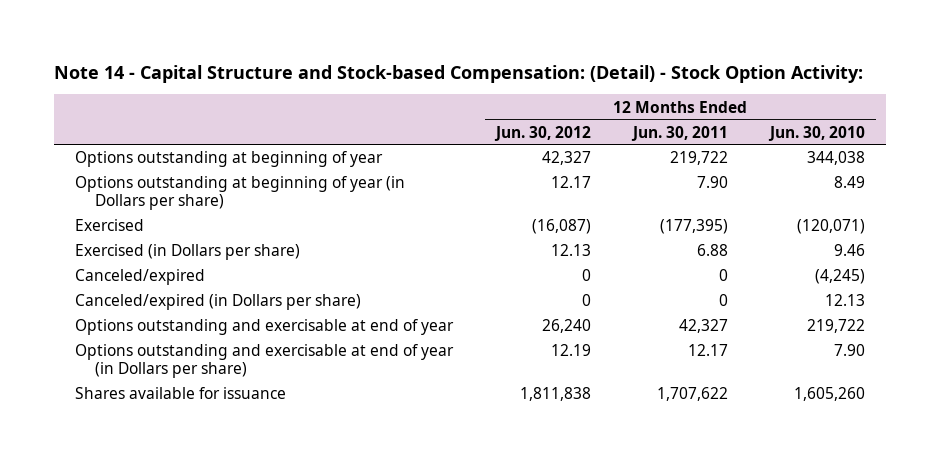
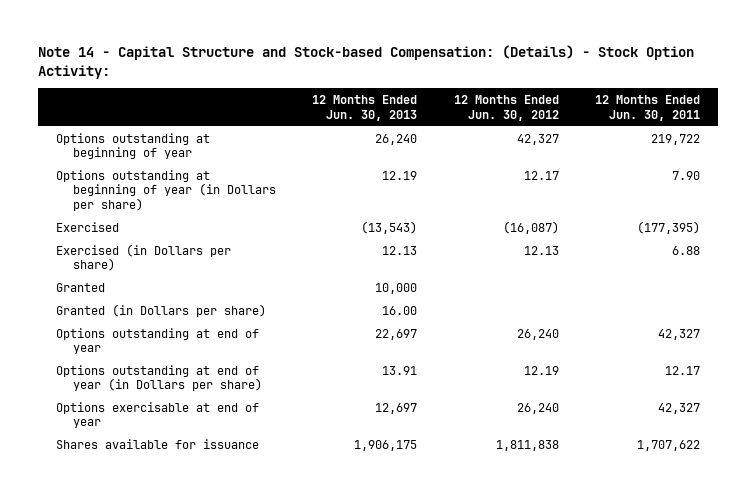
- Note 14 - Capital Structure and Stock-based Compensation: (Detail) - Stock Option Activity:
+ Note 14 - Capital Structure and Stock-based Compensation: (Details) - Stock Option Activity:
- | 12 Months Ended Jun. 30, 2012 | 12 Months Ended Jun. 30, 2011 | 12 Months Ended Jun. 30, 2010
+ | 12 Months Ended Jun. 30, 2013 | 12 Months Ended Jun. 30, 2012 | 12 Months Ended Jun. 30, 2011
- Canceled/expired | 0 | 0 | (4,245)
- Canceled/expired (in Dollars per share) | 0 | 0 | 12.13
- Options outstanding and exercisable at end of year | 26,240 | 42,327 | 219,722
- Options outstanding and exercisable at end of year (in Dollars per share) | 12.19 | 12.17 | 7.90
+ Granted | 10,000 | |
+ Granted (in Dollars per share) | 16.00 | |
+ Options outstanding at end of year | 22,697 | 26,240 | 42,327
+ Options outstanding at end of year (in Dollars per share) | 13.91 | 12.19 | 12.17
+ Options exercisable at end of year | 12,697 | 26,240 | 42,327

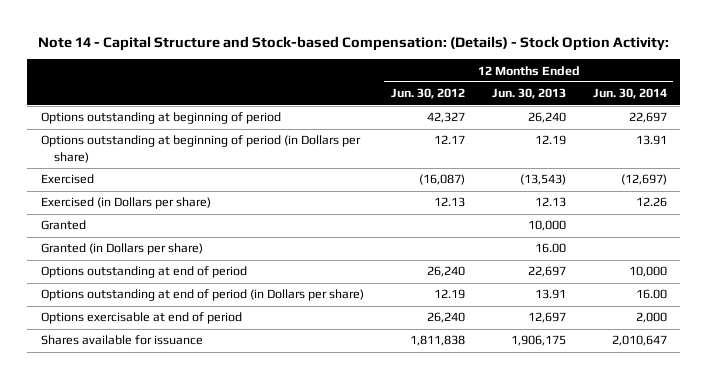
- | 12 Months Ended Jun. 30, 2013 | 12 Months Ended Jun. 30, 2012 | 12 Months Ended Jun. 30, 2011
+ | 12 Months Ended Jun. 30, 2012 | 12 Months Ended Jun. 30, 2013 | 12 Months Ended Jun. 30, 2014
- Options outstanding at beginning of year | 26,240 | 42,327 | 219,722
- Options outstanding at beginning of year (in Dollars per share) | 12.19 | 12.17 | 7.90
+ Options outstanding at beginning of period | 42,327 | 26,240 | 22,697
+ Options outstanding at beginning of period (in Dollars per share) | 12.17 | 12.19 | 13.91
- Options outstanding at end of year | 22,697 | 26,240 | 42,327
- Options outstanding at end of year (in Dollars per share) | 13.91 | 12.19 | 12.17
- Options exercisable at end of year | 12,697 | 26,240 | 42,327
+ Options outstanding at end of period | 26,240 | 22,697 | 10,000
+ Options outstanding at end of period (in Dollars per share) | 12.19 | 13.91 | 16.00
+ Options exercisable at end of period | 26,240 | 12,697 | 2,000

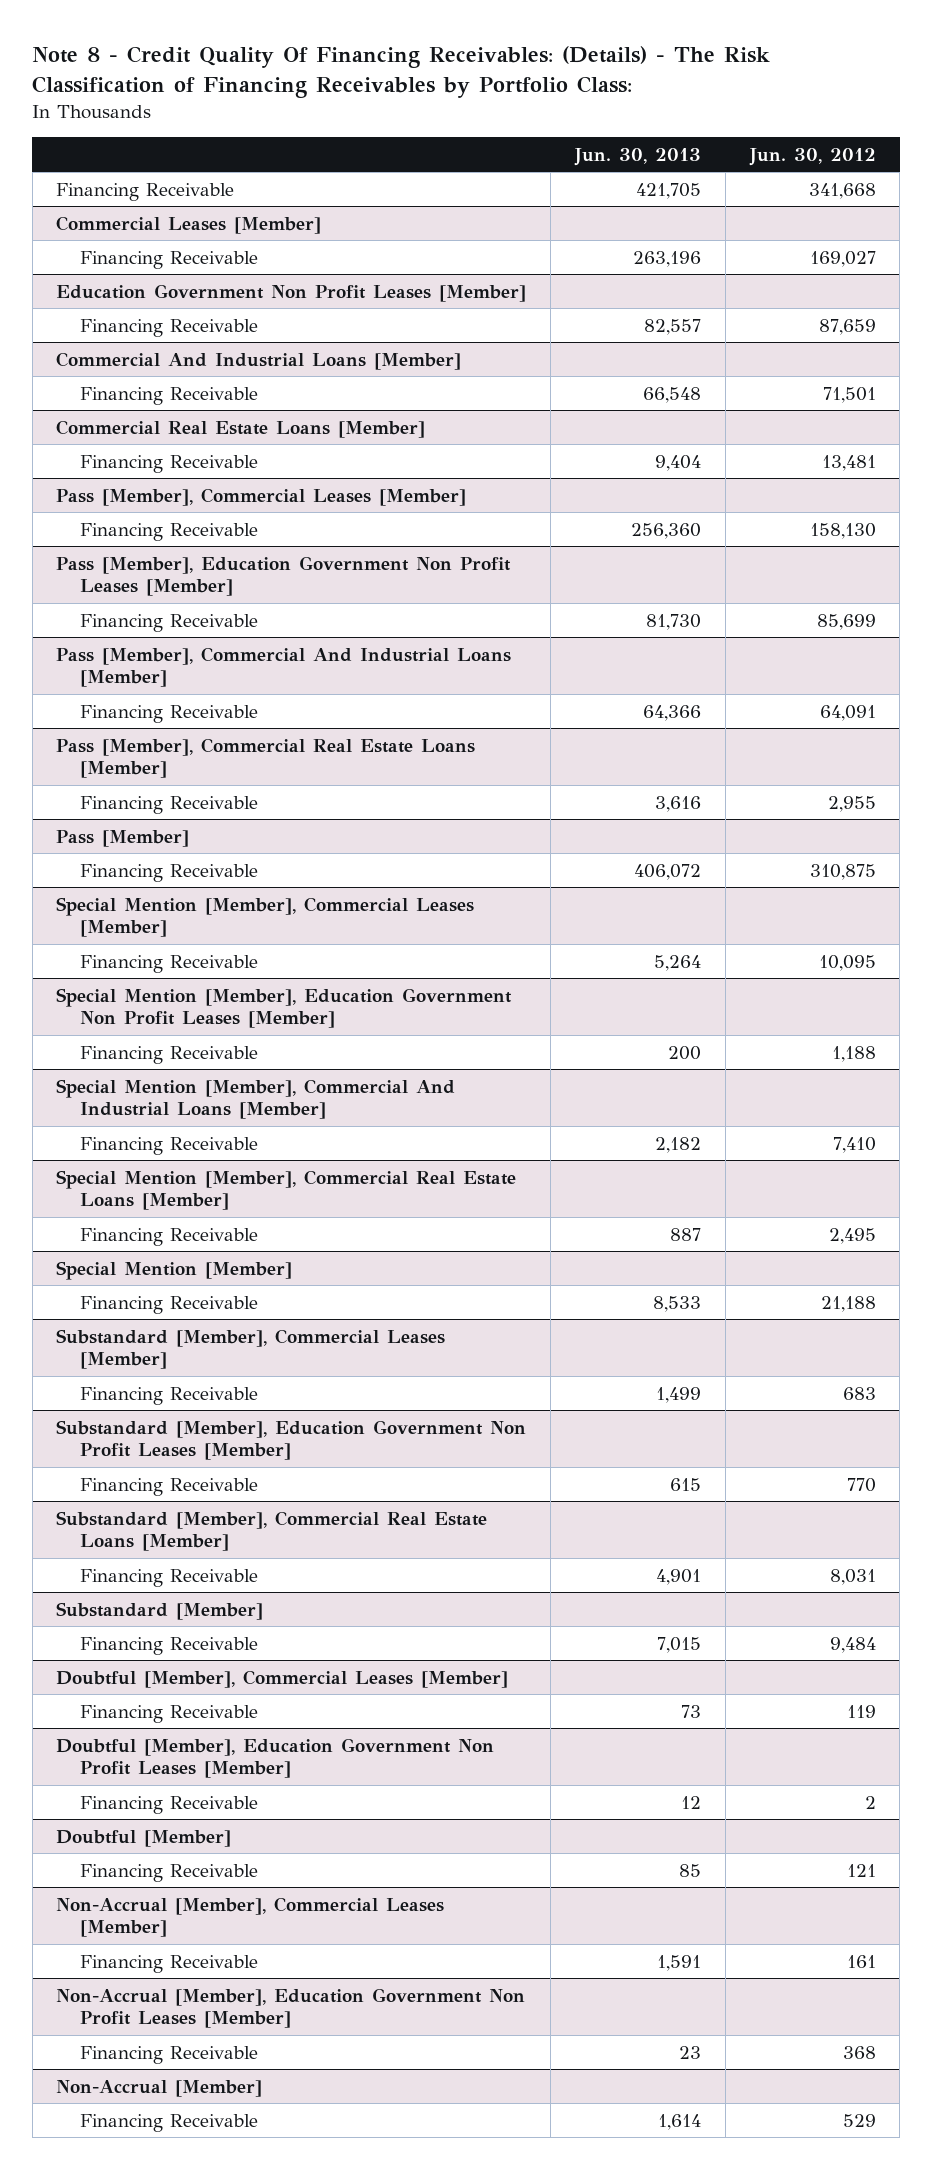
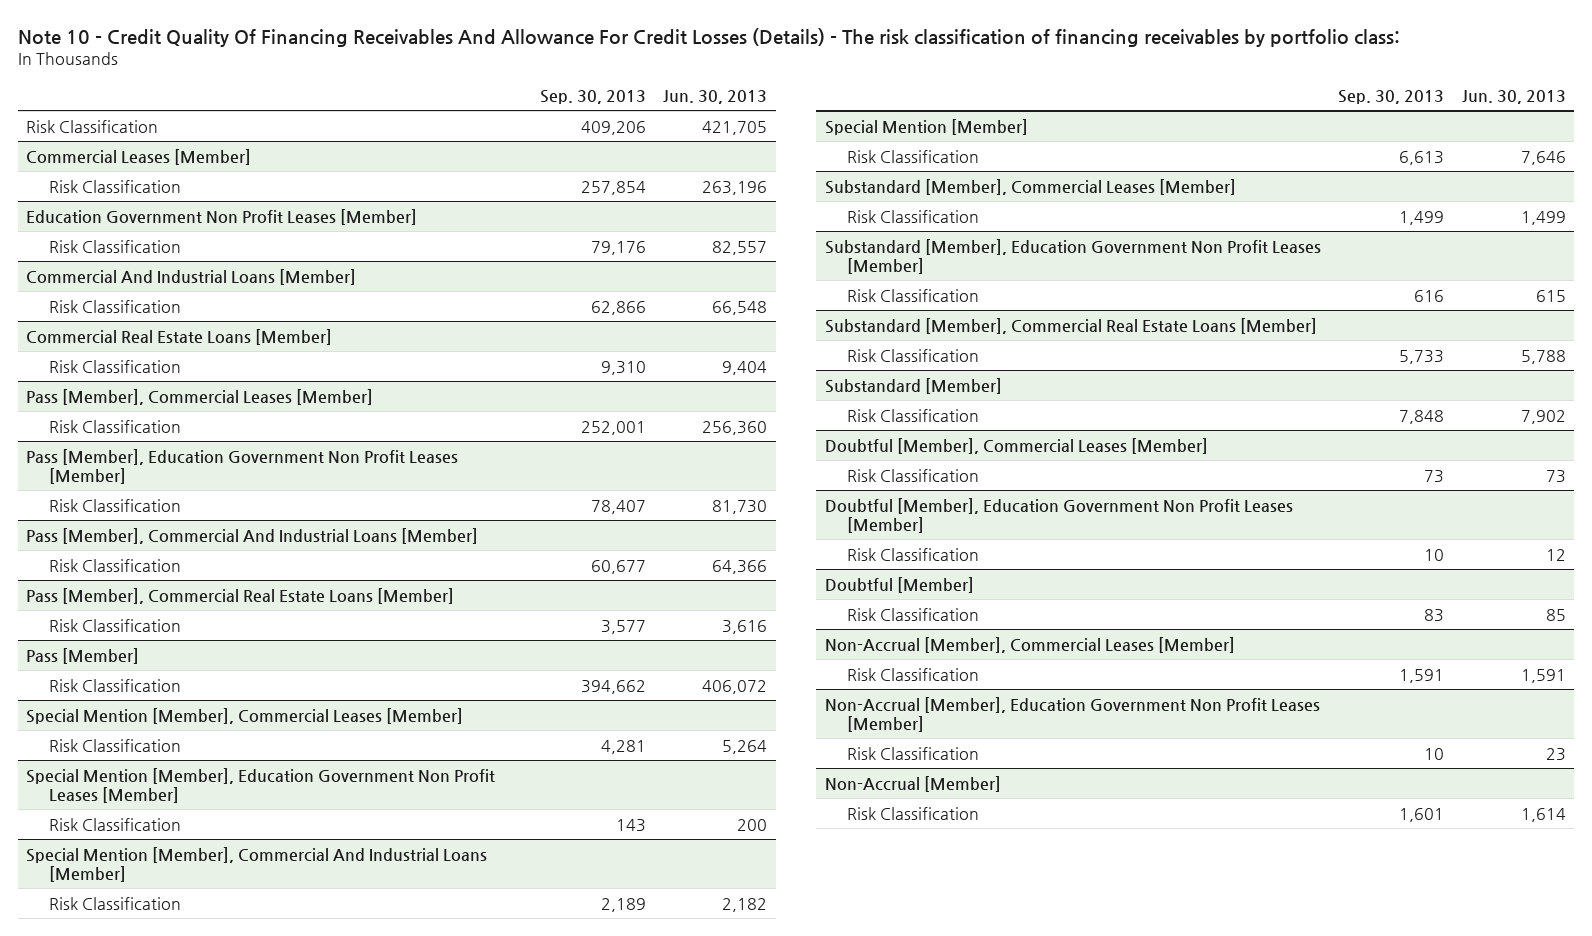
- Note 8 - Credit Quality Of Financing Receivables: (Details) - The Risk Classification of Financing Receivables by Portfolio Class:
+ Note 10 - Credit Quality Of Financing Receivables And Allowance For Credit Losses (Details) - The risk classification of financing receivables by portfolio class:
- | Jun. 30, 2013 | Jun. 30, 2012
+ | Sep. 30, 2013 | Jun. 30, 2013
- Financing Receivable | 421,705 | 341,668
+ Risk Classification | 409,206 | 421,705
@ Commercial Leases [Member]
- Financing Receivable | 263,196 | 169,027
+ Risk Classification | 257,854 | 263,196
@ Education Government Non Profit Leases [Member]
- Financing Receivable | 82,557 | 87,659
+ Risk Classification | 79,176 | 82,557
@ Commercial And Industrial Loans [Member]
- Financing Receivable | 66,548 | 71,501
+ Risk Classification | 62,866 | 66,548
@ Commercial Real Estate Loans [Member]
- Financing Receivable | 9,404 | 13,481
+ Risk Classification | 9,310 | 9,404
@ Pass [Member], Commercial Leases [Member]
- Financing Receivable | 256,360 | 158,130
+ Risk Classification | 252,001 | 256,360
@ Pass [Member], Education Government Non Profit Leases [Member]
- Financing Receivable | 81,730 | 85,699
+ Risk Classification | 78,407 | 81,730
@ Pass [Member], Commercial And Industrial Loans [Member]
- Financing Receivable | 64,366 | 64,091
+ Risk Classification | 60,677 | 64,366
@ Pass [Member], Commercial Real Estate Loans [Member]
- Financing Receivable | 3,616 | 2,955
+ Risk Classification | 3,577 | 3,616
@ Pass [Member]
- Financing Receivable | 406,072 | 310,875
+ Risk Classification | 394,662 | 406,072
@ Special Mention [Member], Commercial Leases [Member]
- Financing Receivable | 5,264 | 10,095
+ Risk Classification | 4,281 | 5,264
@ Special Mention [Member], Education Government Non Profit Leases [Member]
- Financing Receivable | 200 | 1,188
+ Risk Classification | 143 | 200
@ Special Mention [Member], Commercial And Industrial Loans [Member]
- Financing Receivable | 2,182 | 7,410
- Special Mention [Member], Commercial Real Estate Loans [Member]
- Financing Receivable | 887 | 2,495
@ Special Mention [Member], Commercial And Industrial Loans [Member]
+ Risk Classification | 2,189 | 2,182
@ Special Mention [Member]
- Financing Receivable | 8,533 | 21,188
+ Risk Classification | 6,613 | 7,646
@ Substandard [Member], Commercial Leases [Member]
- Financing Receivable | 1,499 | 683
+ Risk Classification | 1,499 | 1,499
@ Substandard [Member], Education Government Non Profit Leases [Member]
- Financing Receivable | 615 | 770
+ Risk Classification | 616 | 615
@ Substandard [Member], Commercial Real Estate Loans [Member]
- Financing Receivable | 4,901 | 8,031
+ Risk Classification | 5,733 | 5,788
@ Substandard [Member]
- Financing Receivable | 7,015 | 9,484
+ Risk Classification | 7,848 | 7,902
@ Doubtful [Member], Commercial Leases [Member]
- Financing Receivable | 73 | 119
+ Risk Classification | 73 | 73
@ Doubtful [Member], Education Government Non Profit Leases [Member]
- Financing Receivable | 12 | 2
+ Risk Classification | 10 | 12
@ Doubtful [Member]
- Financing Receivable | 85 | 121
+ Risk Classification | 83 | 85
@ Non-Accrual [Member], Commercial Leases [Member]
- Financing Receivable | 1,591 | 161
+ Risk Classification | 1,591 | 1,591
@ Non-Accrual [Member], Education Government Non Profit Leases [Member]
- Financing Receivable | 23 | 368
+ Risk Classification | 10 | 23
@ Non-Accrual [Member]
- Financing Receivable | 1,614 | 529
+ Risk Classification | 1,601 | 1,614

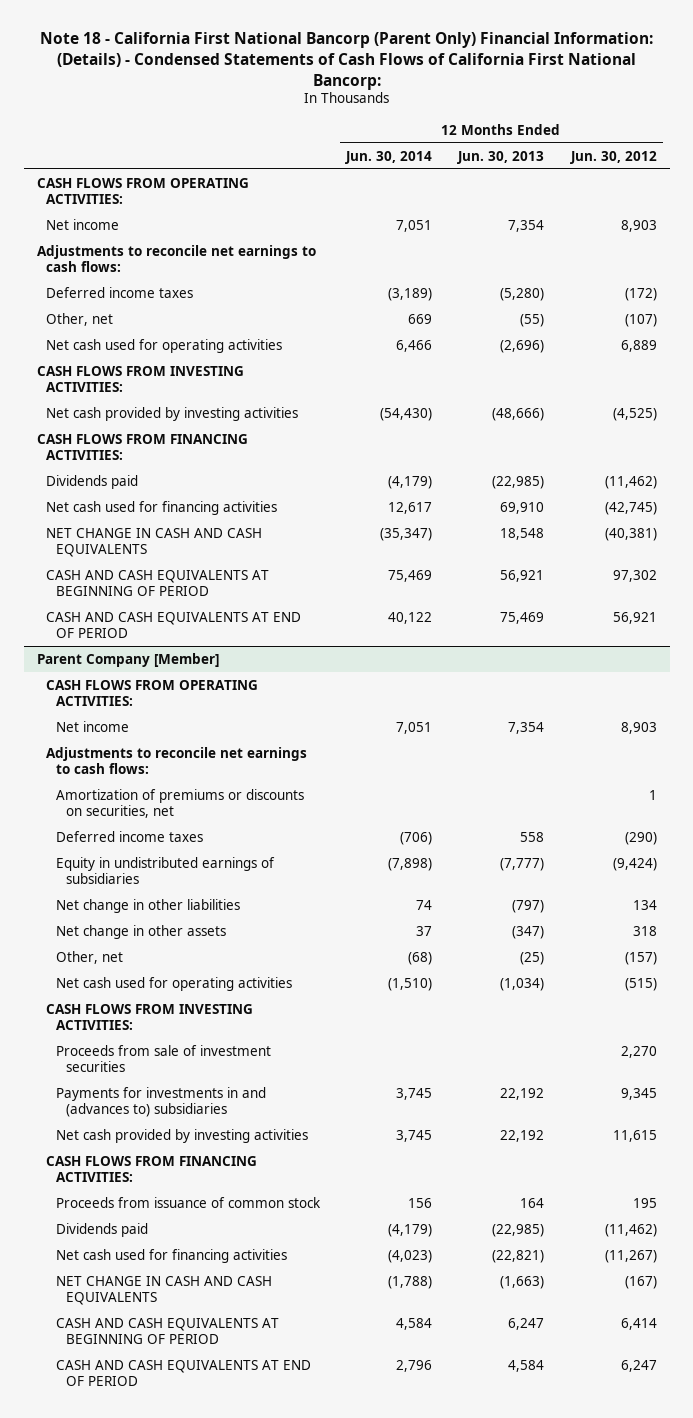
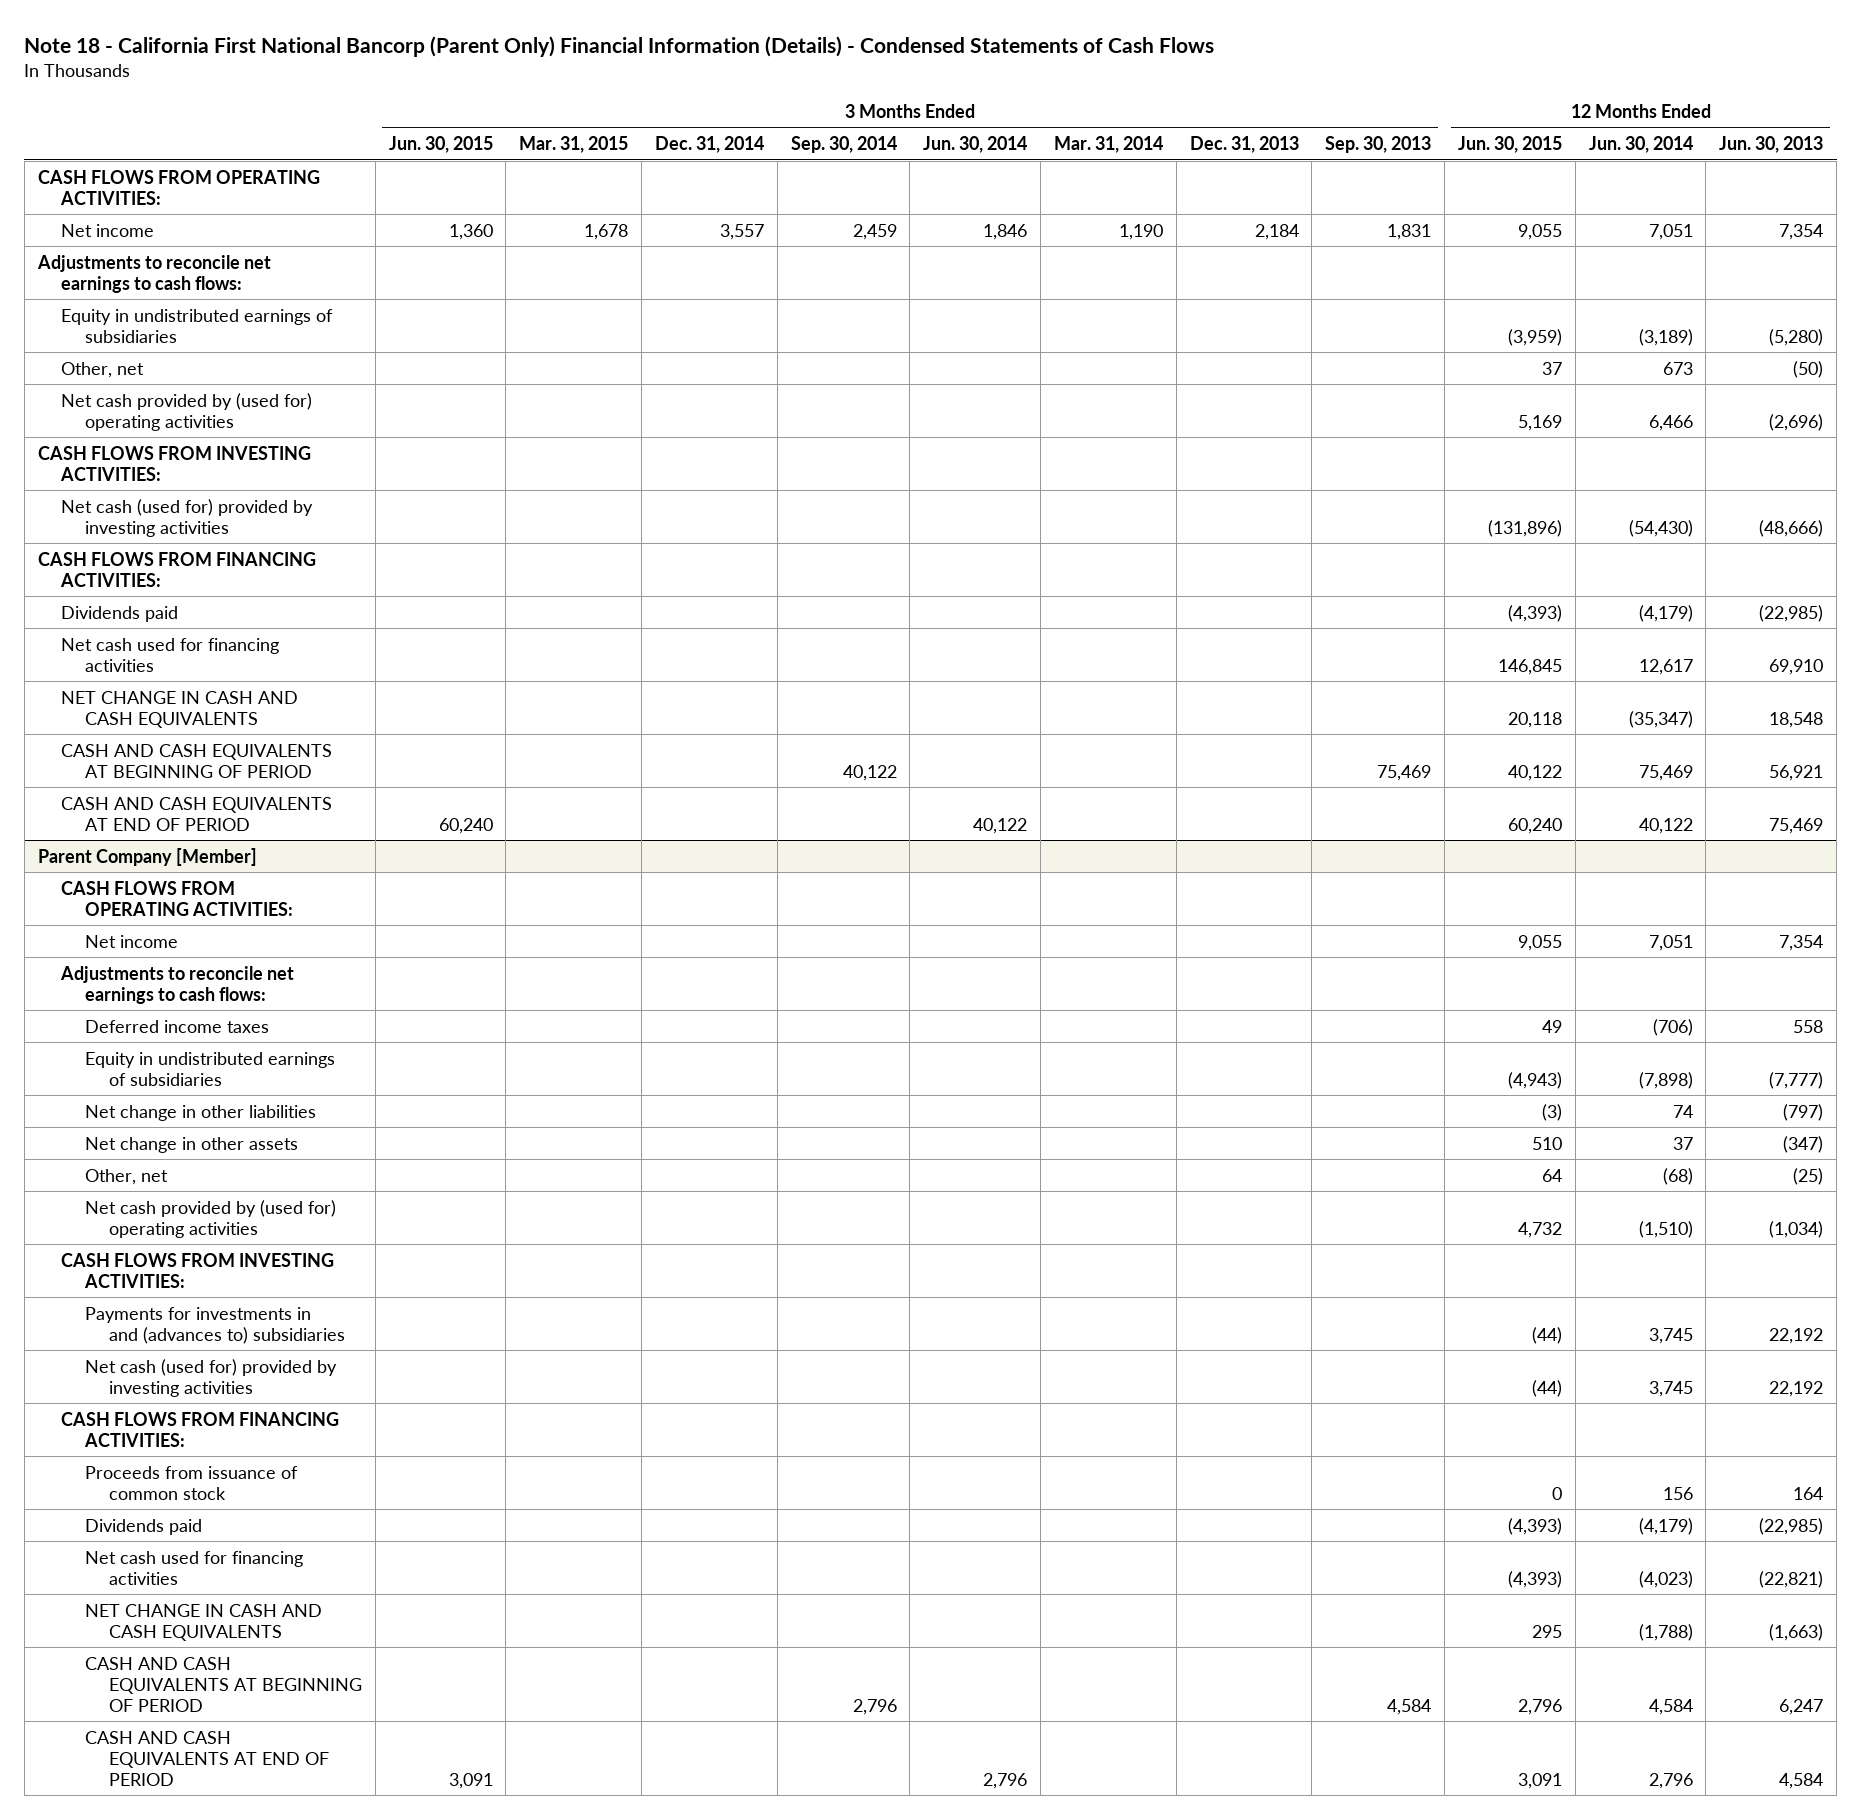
- Note 18 - California First National Bancorp (Parent Only) Financial Information: (Details) - Condensed Statements of Cash Flows of California First National Bancorp:
+ Note 18 - California First National Bancorp (Parent Only) Financial Information (Details) - Condensed Statements of Cash Flows
- | 12 Months Ended Jun. 30, 2014 | 12 Months Ended Jun. 30, 2013 | 12 Months Ended Jun. 30, 2012
+ | 3 Months Ended Jun. 30, 2015 | 3 Months Ended Mar. 31, 2015 | 3 Months Ended Dec. 31, 2014 | 3 Months Ended Sep. 30, 2014 | 3 Months Ended Jun. 30, 2014 | 3 Months Ended Mar. 31, 2014 | 3 Months Ended Dec. 31, 2013 | 3 Months Ended Sep. 30, 2013 | 12 Months Ended Jun. 30, 2015 | 12 Months Ended Jun. 30, 2014 | 12 Months Ended Jun. 30, 2013
- Deferred income taxes | (3,189) | (5,280) | (172)
- Other, net | 669 | (55) | (107)
- Net cash used for operating activities | 6,466 | (2,696) | 6,889
+ Equity in undistributed earnings of subsidiaries | | | | | | | | | (3,959) | (3,189) | (5,280)
+ Other, net | | | | | | | | | 37 | 673 | (50)
+ Net cash provided by (used for) operating activities | | | | | | | | | 5,169 | 6,466 | (2,696)
- Net cash provided by investing activities | (54,430) | (48,666) | (4,525)
+ Net cash (used for) provided by investing activities | | | | | | | | | (131,896) | (54,430) | (48,666)
@ Parent Company [Member]
- Amortization of premiums or discounts on securities, net | | | 1
- Net cash used for operating activities | (1,510) | (1,034) | (515)
+ Net cash provided by (used for) operating activities | | | | | | | | | 4,732 | (1,510) | (1,034)
- Proceeds from sale of investment securities | | | 2,270
- Net cash provided by investing activities | 3,745 | 22,192 | 11,615
+ Net cash (used for) provided by investing activities | | | | | | | | | (44) | 3,745 | 22,192

